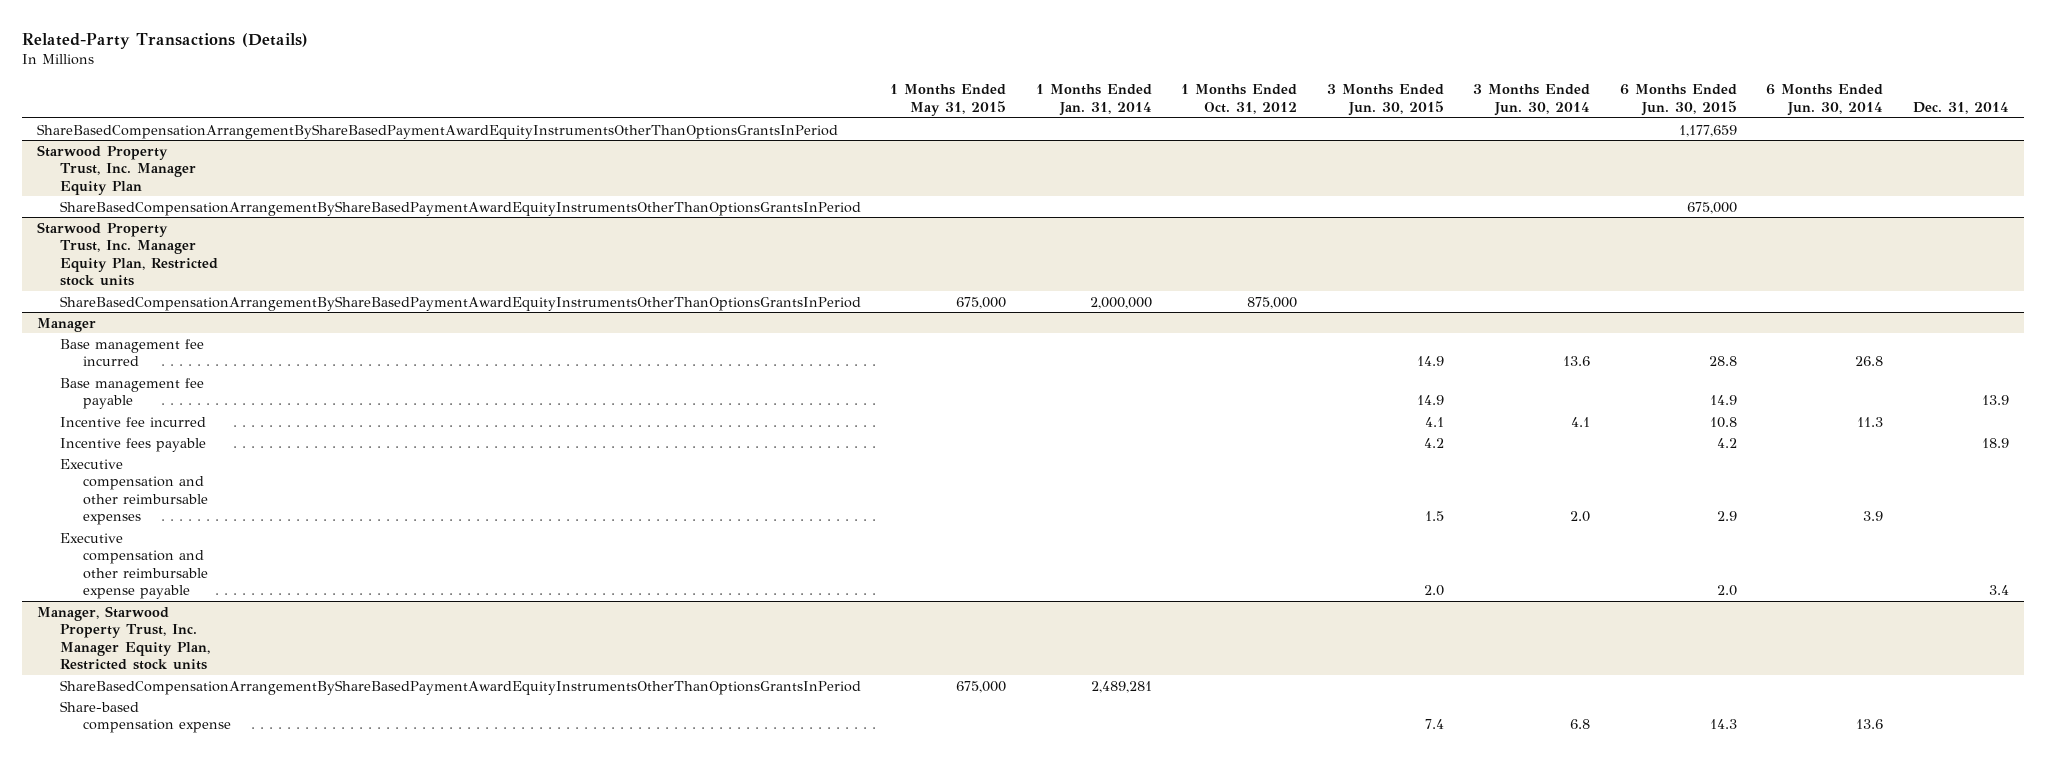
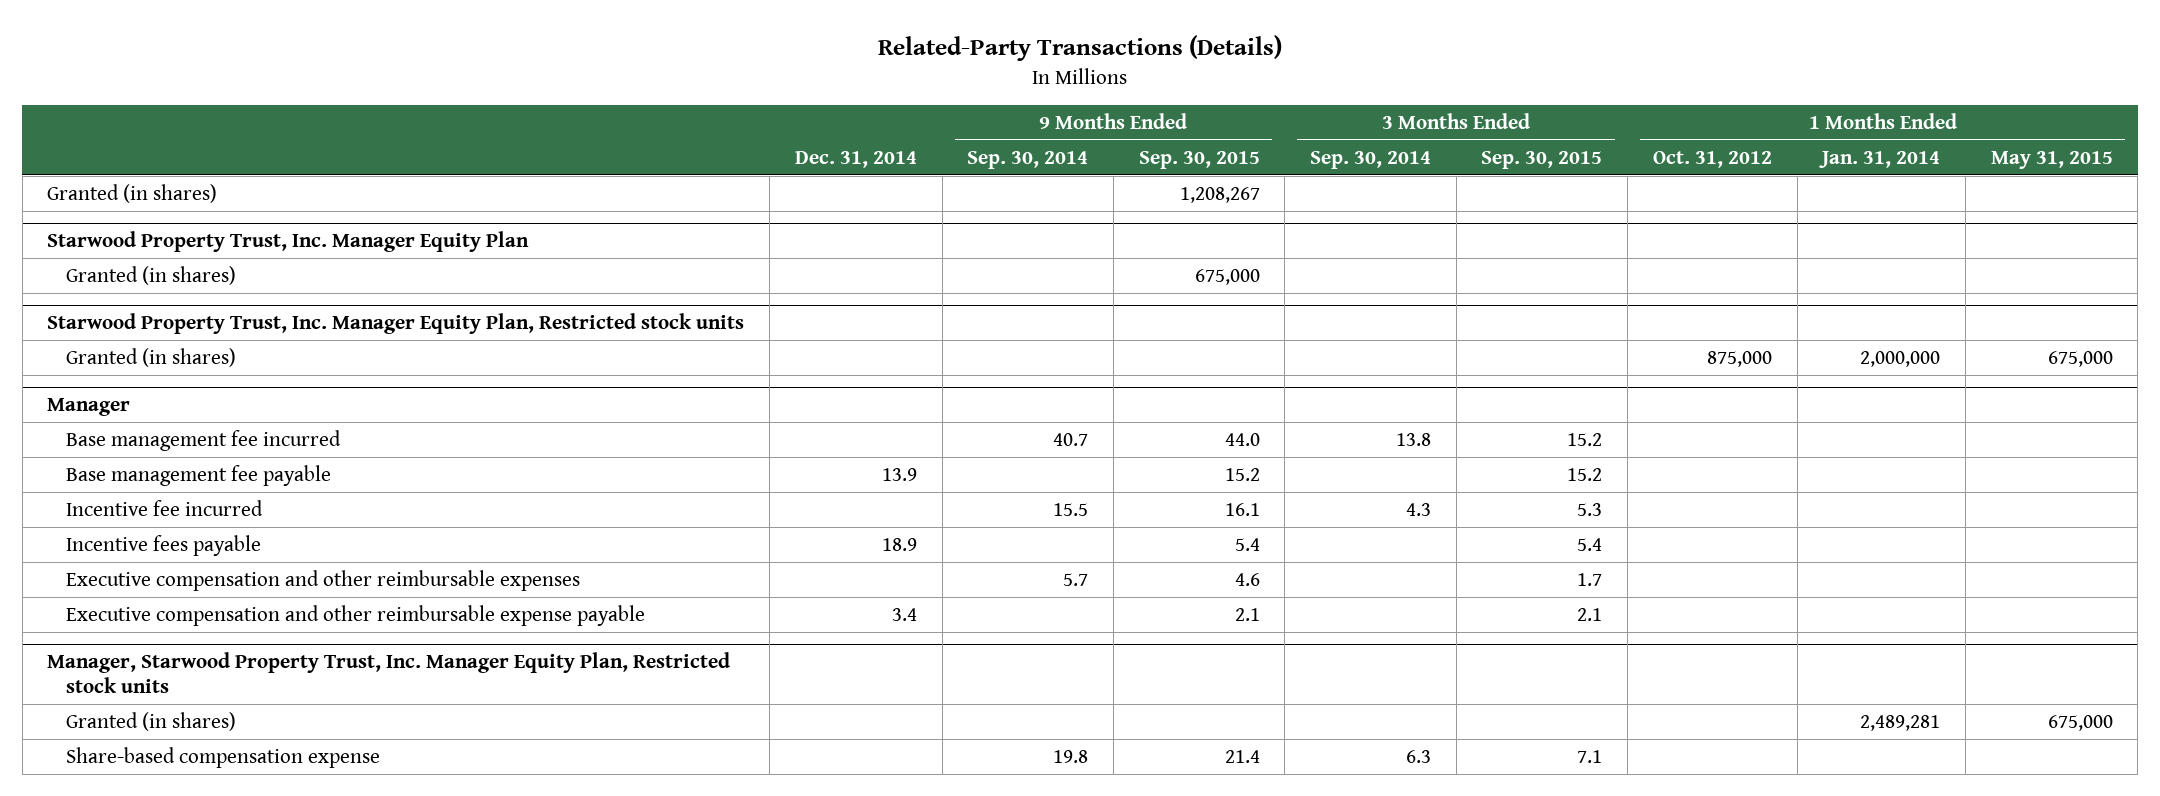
- | 1 Months Ended May 31, 2015 | 1 Months Ended Jan. 31, 2014 | 1 Months Ended Oct. 31, 2012 | 3 Months Ended Jun. 30, 2015 | 3 Months Ended Jun. 30, 2014 | 6 Months Ended Jun. 30, 2015 | 6 Months Ended Jun. 30, 2014 | Dec. 31, 2014
+ | Dec. 31, 2014 | 9 Months Ended Sep. 30, 2014 | 9 Months Ended Sep. 30, 2015 | 3 Months Ended Sep. 30, 2014 | 3 Months Ended Sep. 30, 2015 | 1 Months Ended Oct. 31, 2012 | 1 Months Ended Jan. 31, 2014 | 1 Months Ended May 31, 2015
- ShareBasedCompensationArrangementByShareBasedPaymentAwardEquityInstrumentsOtherThanOptionsGrantsInPeriod | | | | | | 1,177,659 | |
+ Granted (in shares) | | | 1,208,267 | | | | |
@ Starwood Property Trust, Inc. Manager Equity Plan
- ShareBasedCompensationArrangementByShareBasedPaymentAwardEquityInstrumentsOtherThanOptionsGrantsInPeriod | | | | | | 675,000 | |
+ Granted (in shares) | | | 675,000 | | | | |
@ Starwood Property Trust, Inc. Manager Equity Plan, Restricted stock units
- ShareBasedCompensationArrangementByShareBasedPaymentAwardEquityInstrumentsOtherThanOptionsGrantsInPeriod | 675,000 | 2,000,000 | 875,000 | | | | |
+ Granted (in shares) | | | | | | 875,000 | 2,000,000 | 675,000
@ Manager, Starwood Property Trust, Inc. Manager Equity Plan, Restricted stock units
- ShareBasedCompensationArrangementByShareBasedPaymentAwardEquityInstrumentsOtherThanOptionsGrantsInPeriod | 675,000 | 2,489,281 | | | | | |
+ Granted (in shares) | | | | | | | 2,489,281 | 675,000

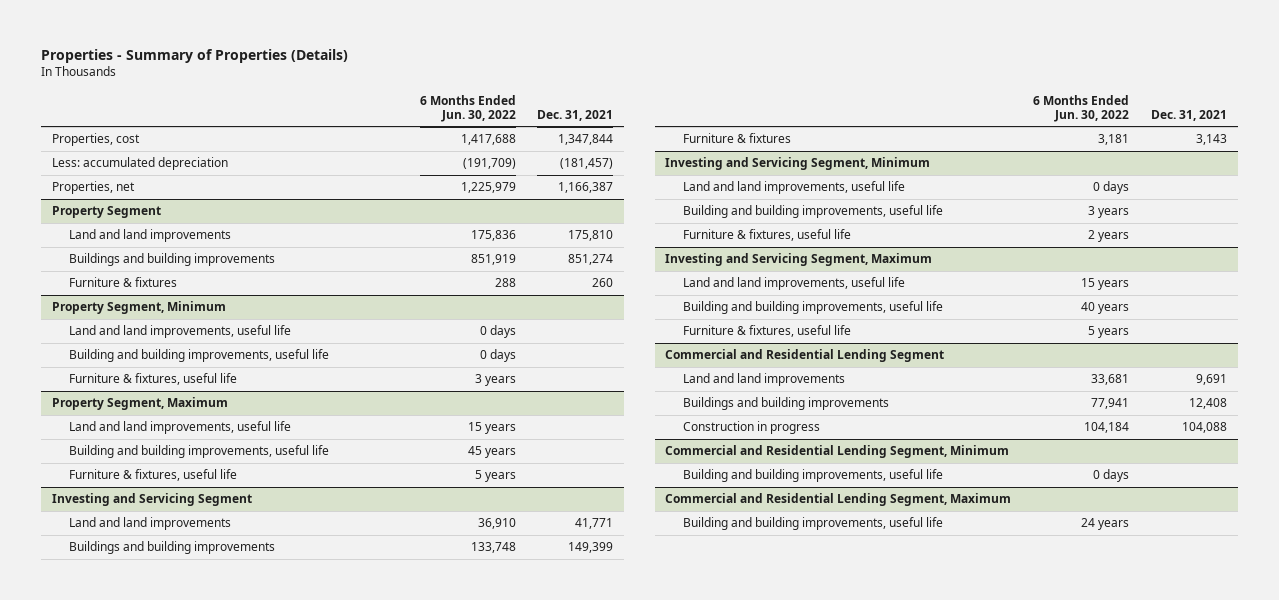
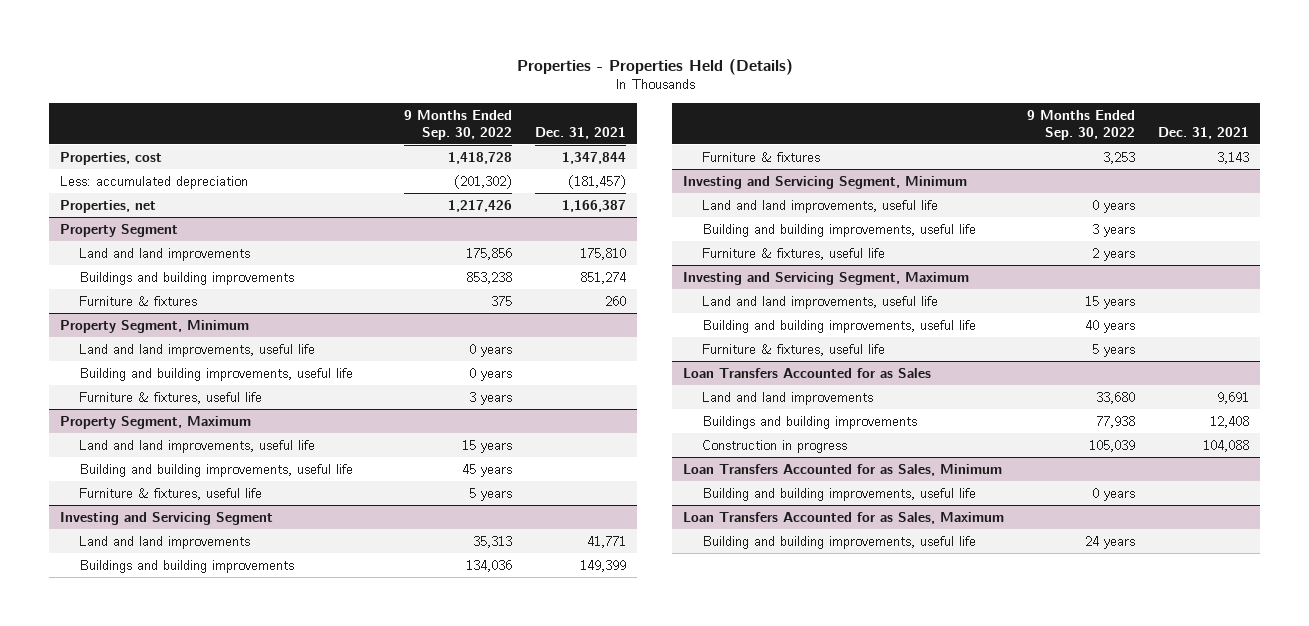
- Properties - Summary of Properties (Details)
+ Properties - Properties Held (Details)
- | 6 Months Ended Jun. 30, 2022 | Dec. 31, 2021
+ | 9 Months Ended Sep. 30, 2022 | Dec. 31, 2021
- Commercial and Residential Lending Segment
+ Loan Transfers Accounted for as Sales
- Commercial and Residential Lending Segment, Minimum
- Building and building improvements, useful life | 0 days |
- Commercial and Residential Lending Segment, Maximum
- Building and building improvements, useful life | 24 years |
+ Loan Transfers Accounted for as Sales, Minimum
+ Building and building improvements, useful life | 0 years |
+ Loan Transfers Accounted for as Sales, Maximum
+ Building and building improvements, useful life | 24 years |

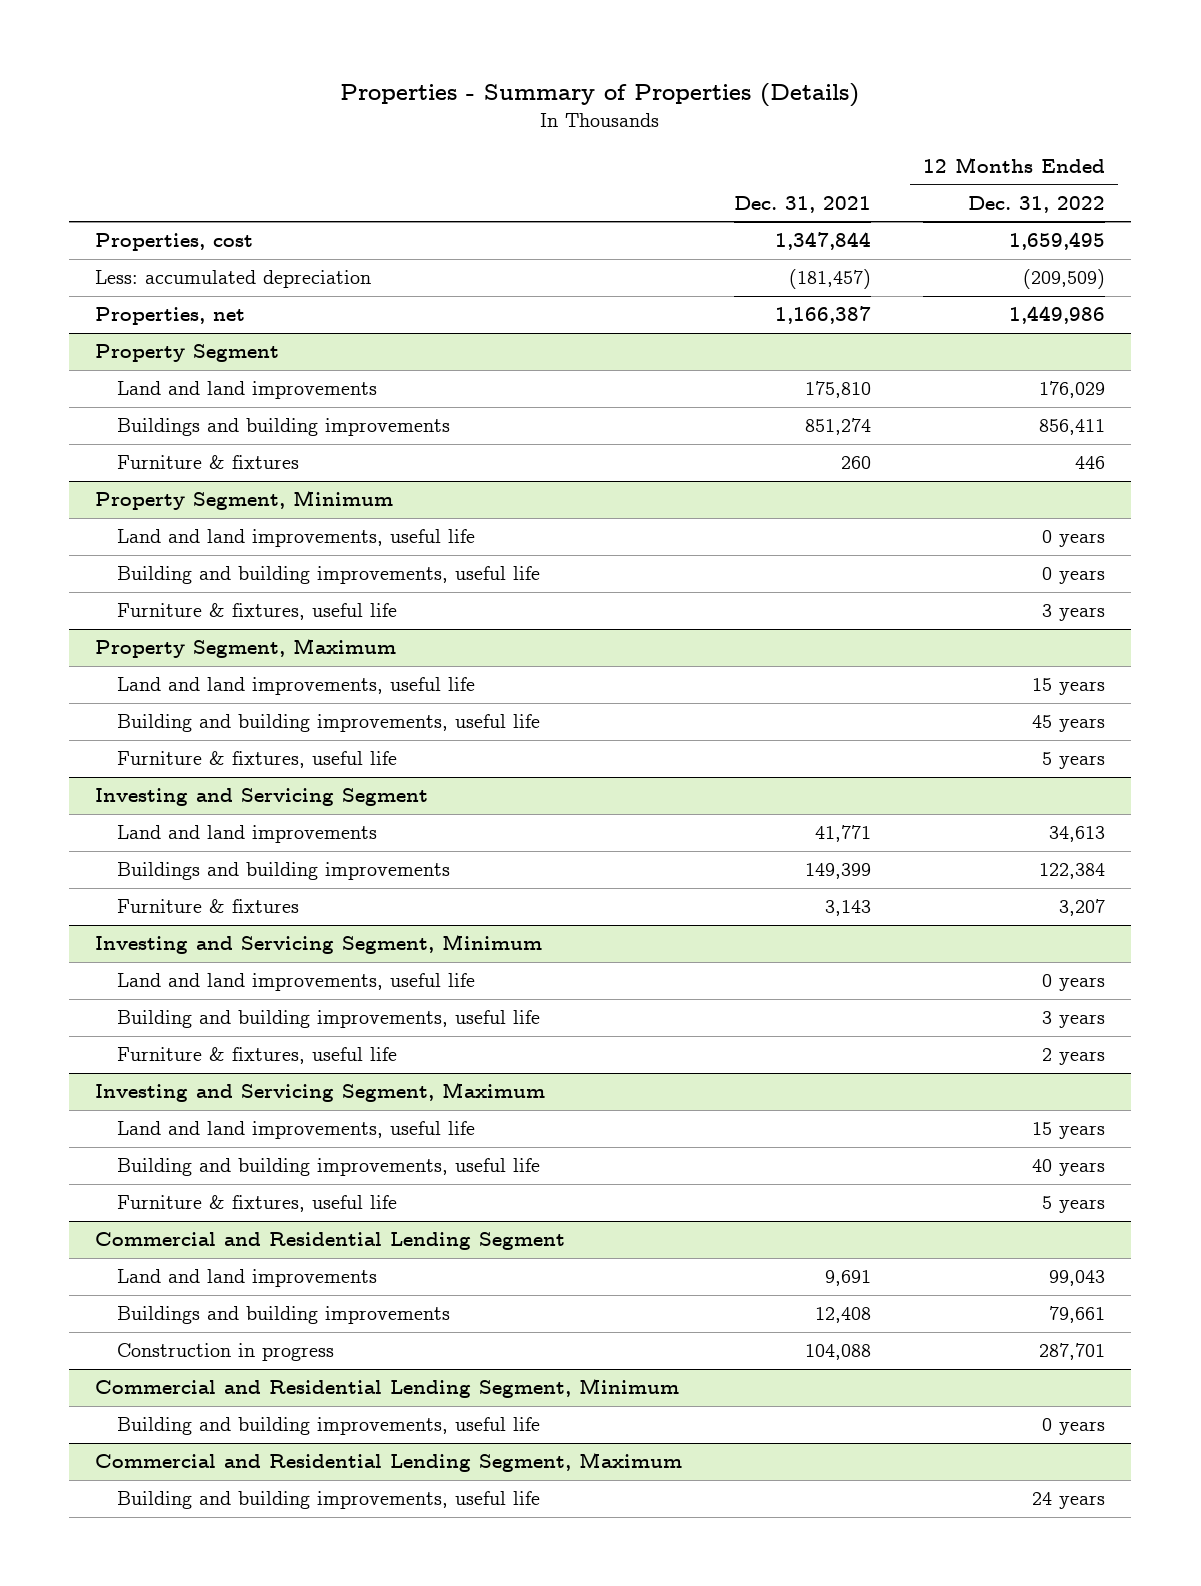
- Properties - Properties Held (Details)
+ Properties - Summary of Properties (Details)
- | 9 Months Ended Sep. 30, 2022 | Dec. 31, 2021
+ | Dec. 31, 2021 | 12 Months Ended Dec. 31, 2022
- Loan Transfers Accounted for as Sales
+ Commercial and Residential Lending Segment
- Loan Transfers Accounted for as Sales, Minimum
- Building and building improvements, useful life | 0 years |
- Loan Transfers Accounted for as Sales, Maximum
- Building and building improvements, useful life | 24 years |
+ Commercial and Residential Lending Segment, Minimum
+ Building and building improvements, useful life | | 0 years
+ Commercial and Residential Lending Segment, Maximum
+ Building and building improvements, useful life | | 24 years

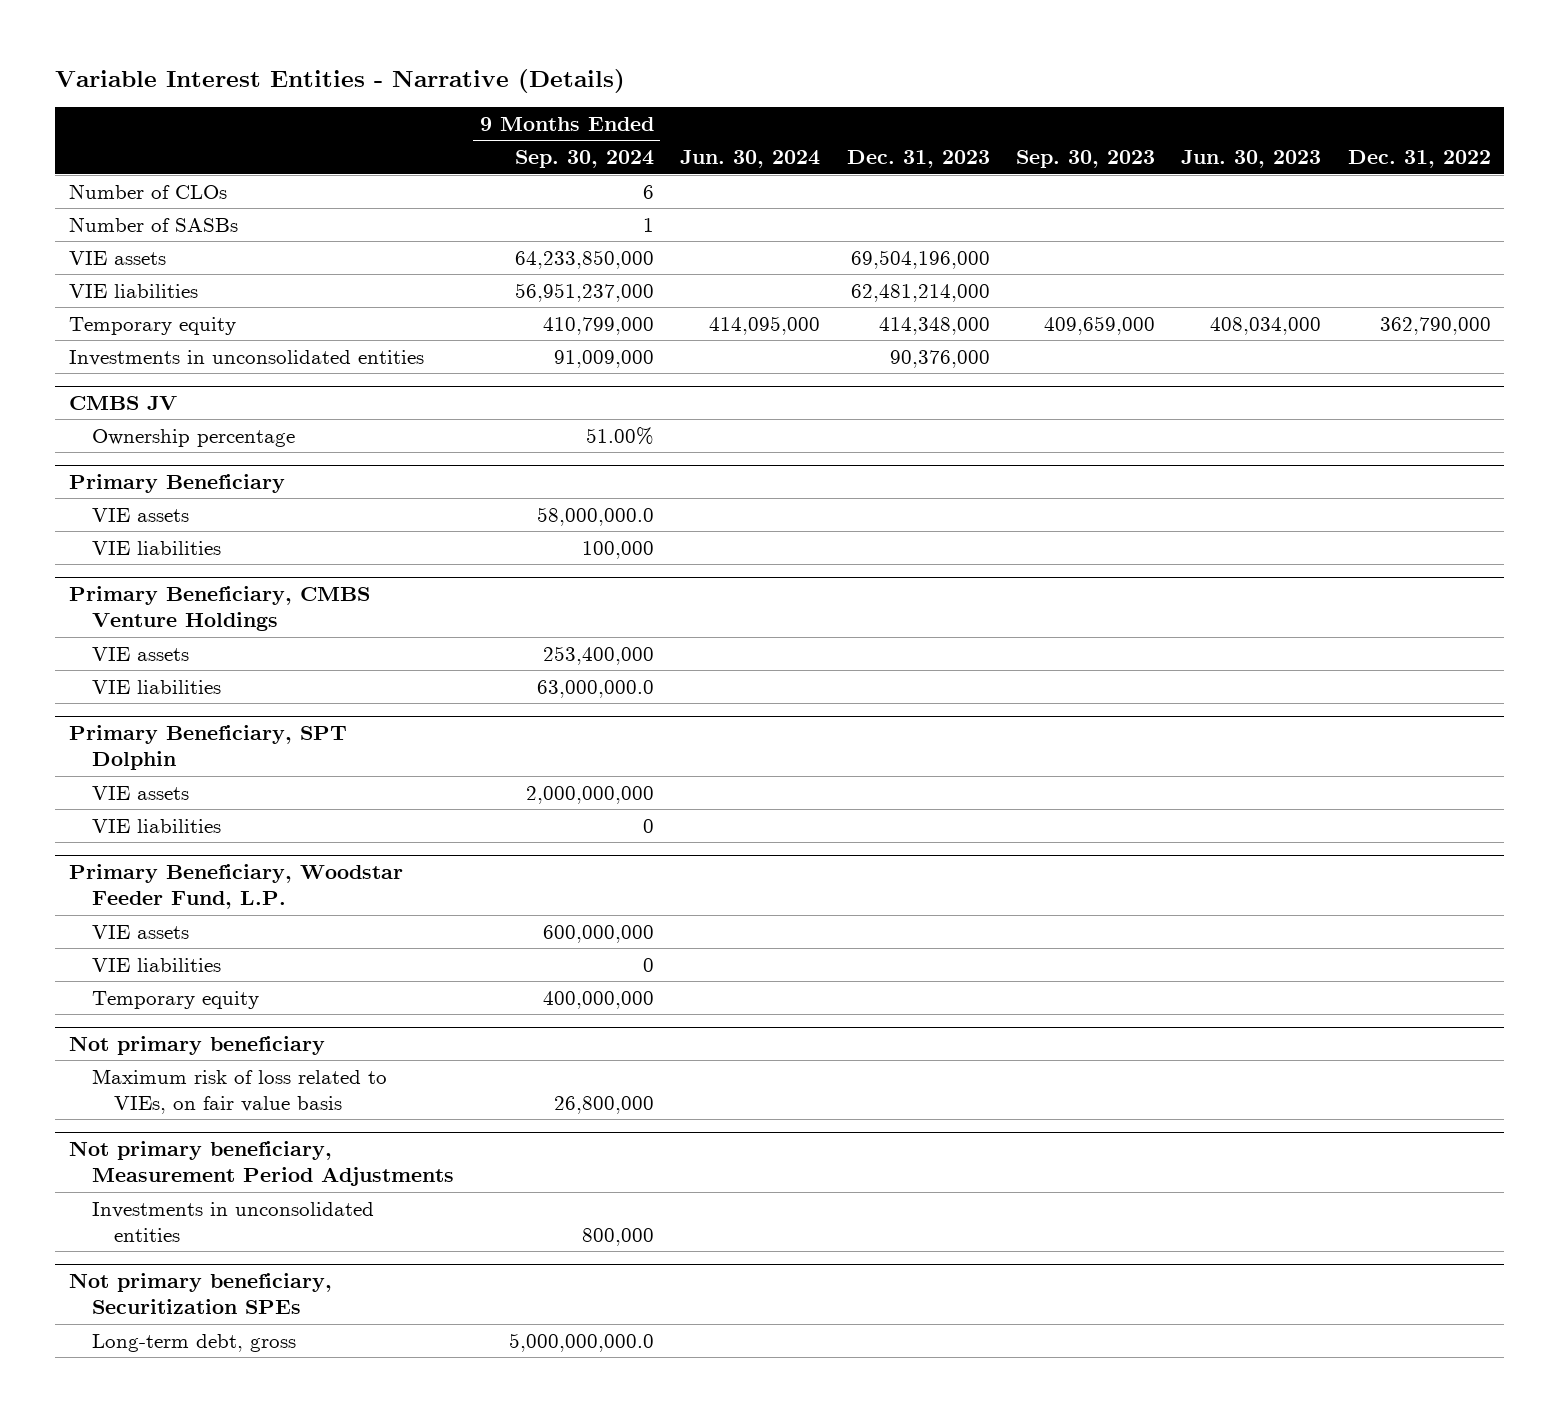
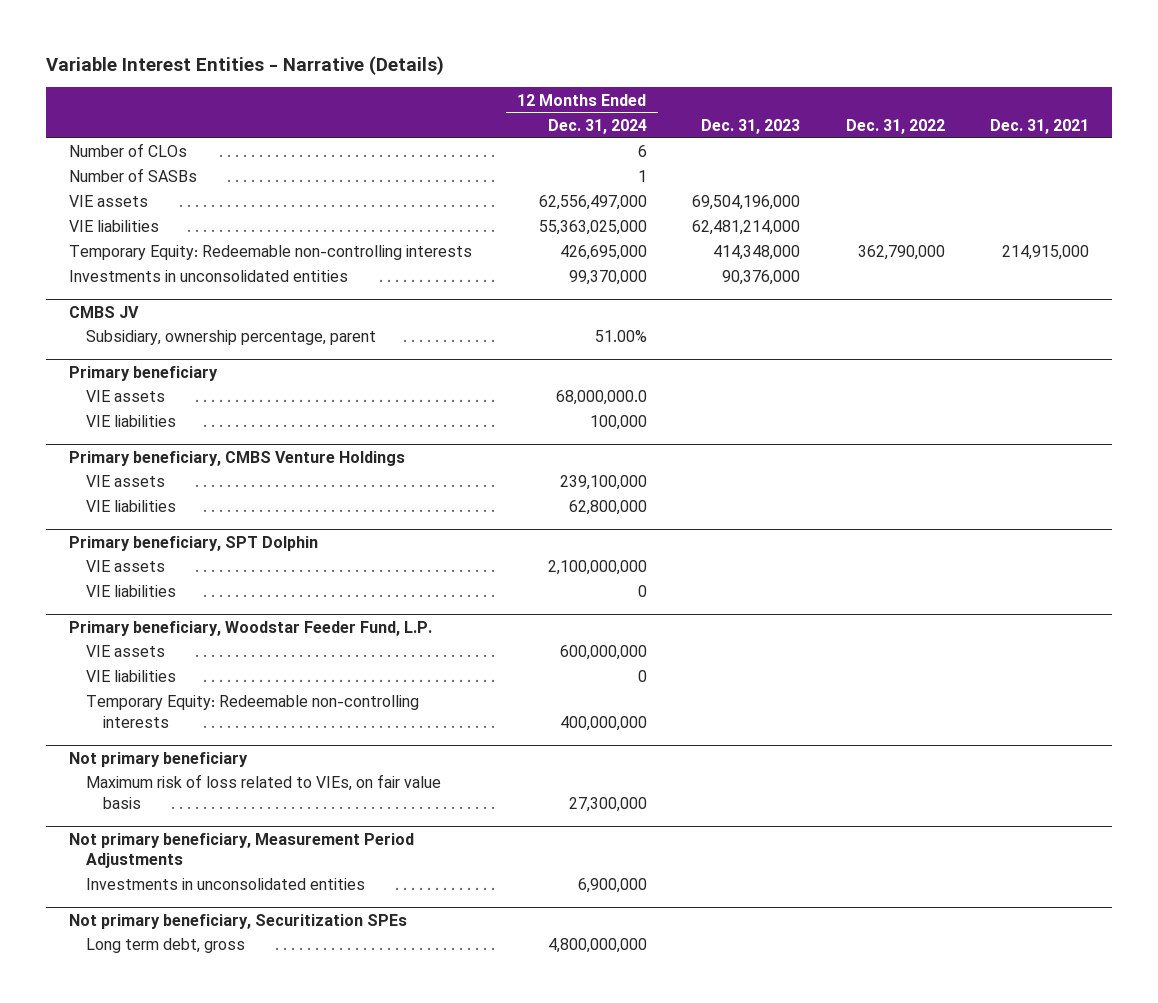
- | 9 Months Ended Sep. 30, 2024 | Jun. 30, 2024 | Dec. 31, 2023 | Sep. 30, 2023 | Jun. 30, 2023 | Dec. 31, 2022
+ | 12 Months Ended Dec. 31, 2024 | Dec. 31, 2023 | Dec. 31, 2022 | Dec. 31, 2021
- Temporary equity | 410,799,000 | 414,095,000 | 414,348,000 | 409,659,000 | 408,034,000 | 362,790,000
+ Temporary Equity: Redeemable non-controlling interests | 426,695,000 | 414,348,000 | 362,790,000 | 214,915,000
@ CMBS JV
- Ownership percentage | 51.00% | | | | |
- Primary Beneficiary
@ CMBS JV
+ Subsidiary, ownership percentage, parent | 51.00% | | |
+ Primary beneficiary
- Primary Beneficiary, CMBS Venture Holdings
+ Primary beneficiary, CMBS Venture Holdings
- Primary Beneficiary, SPT Dolphin
+ Primary beneficiary, SPT Dolphin
- Primary Beneficiary, Woodstar Feeder Fund, L.P.
+ Primary beneficiary, Woodstar Feeder Fund, L.P.
- Temporary equity | 400,000,000 | | | | |
+ Temporary Equity: Redeemable non-controlling interests | 400,000,000 | | |
@ Not primary beneficiary, Securitization SPEs
- Long-term debt, gross | 5,000,000,000.0 | | | | |
+ Long term debt, gross | 4,800,000,000 | | |

